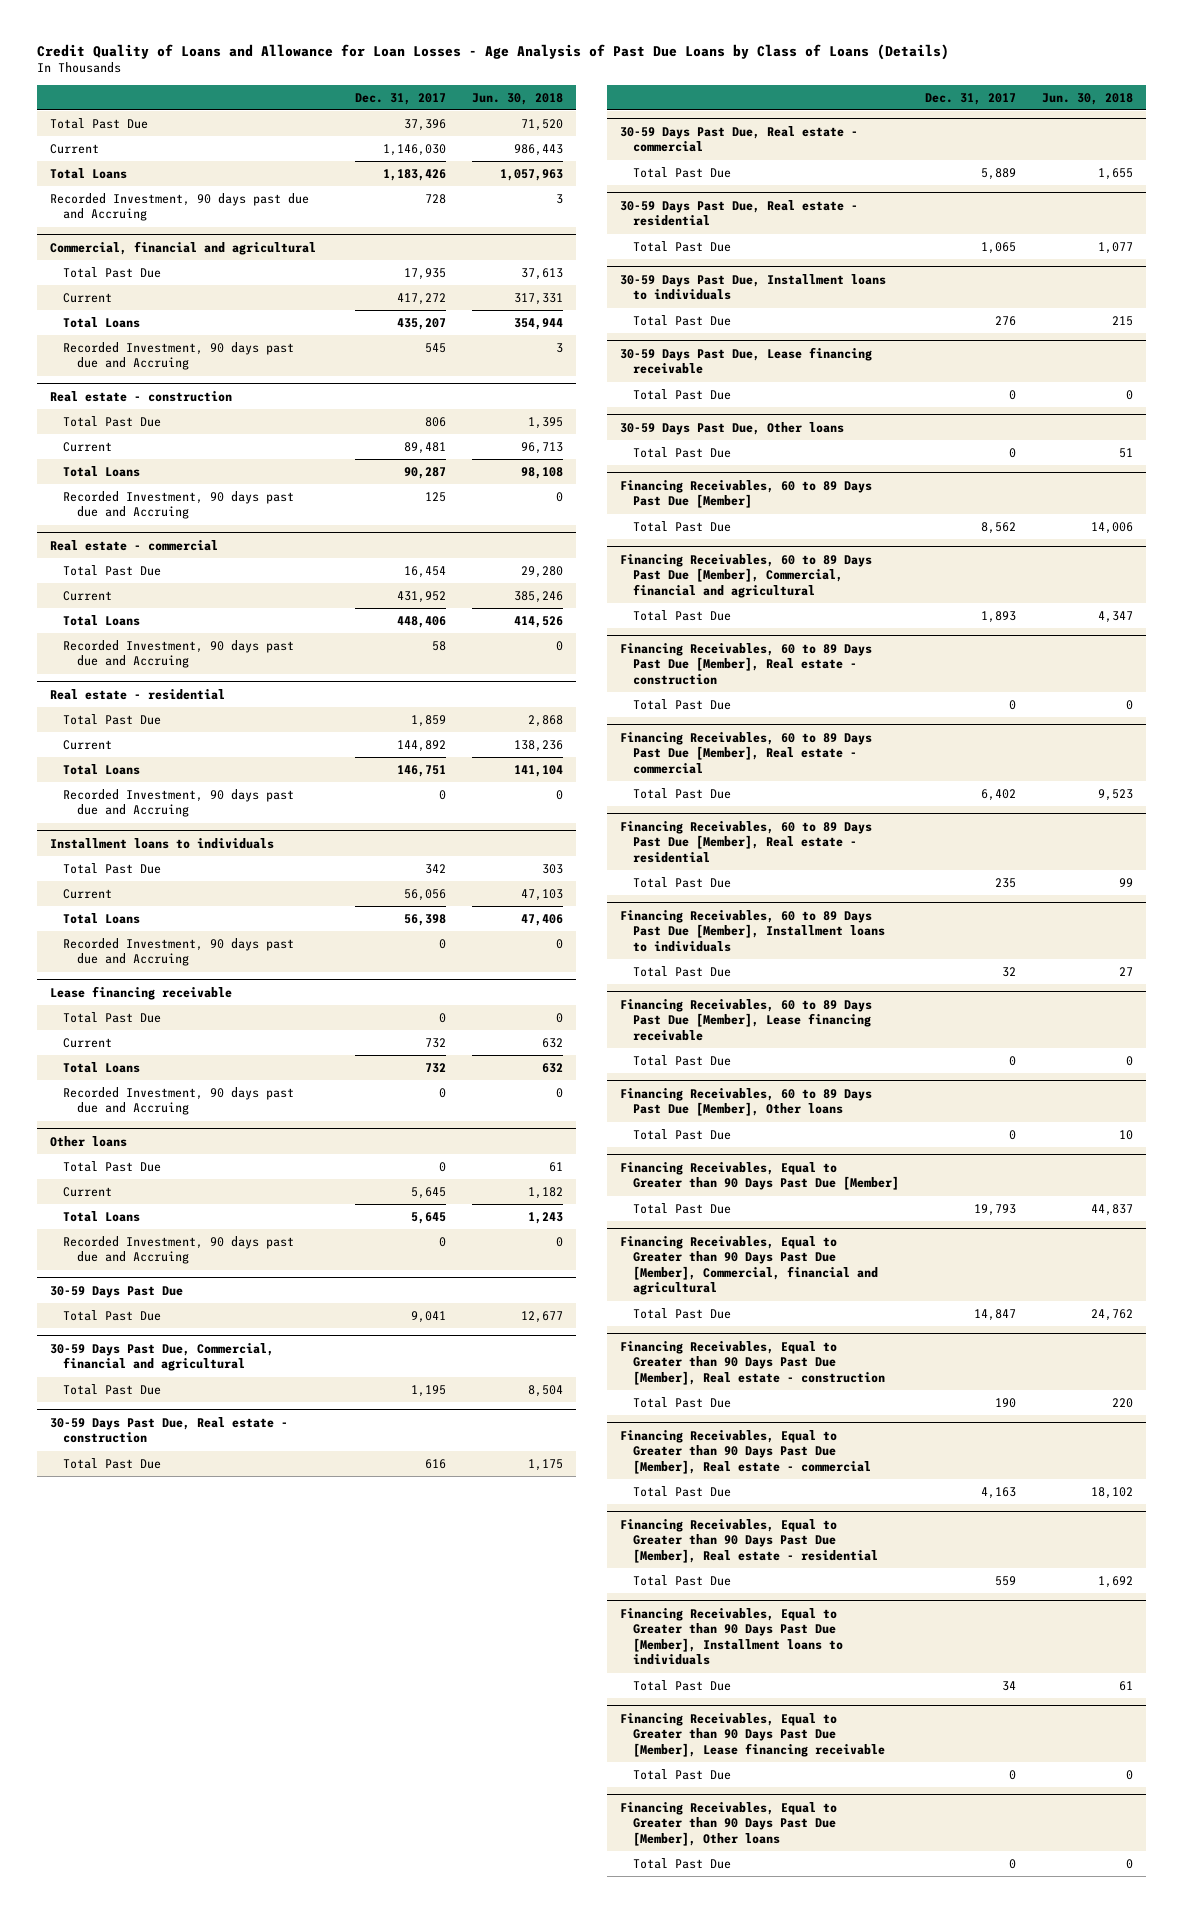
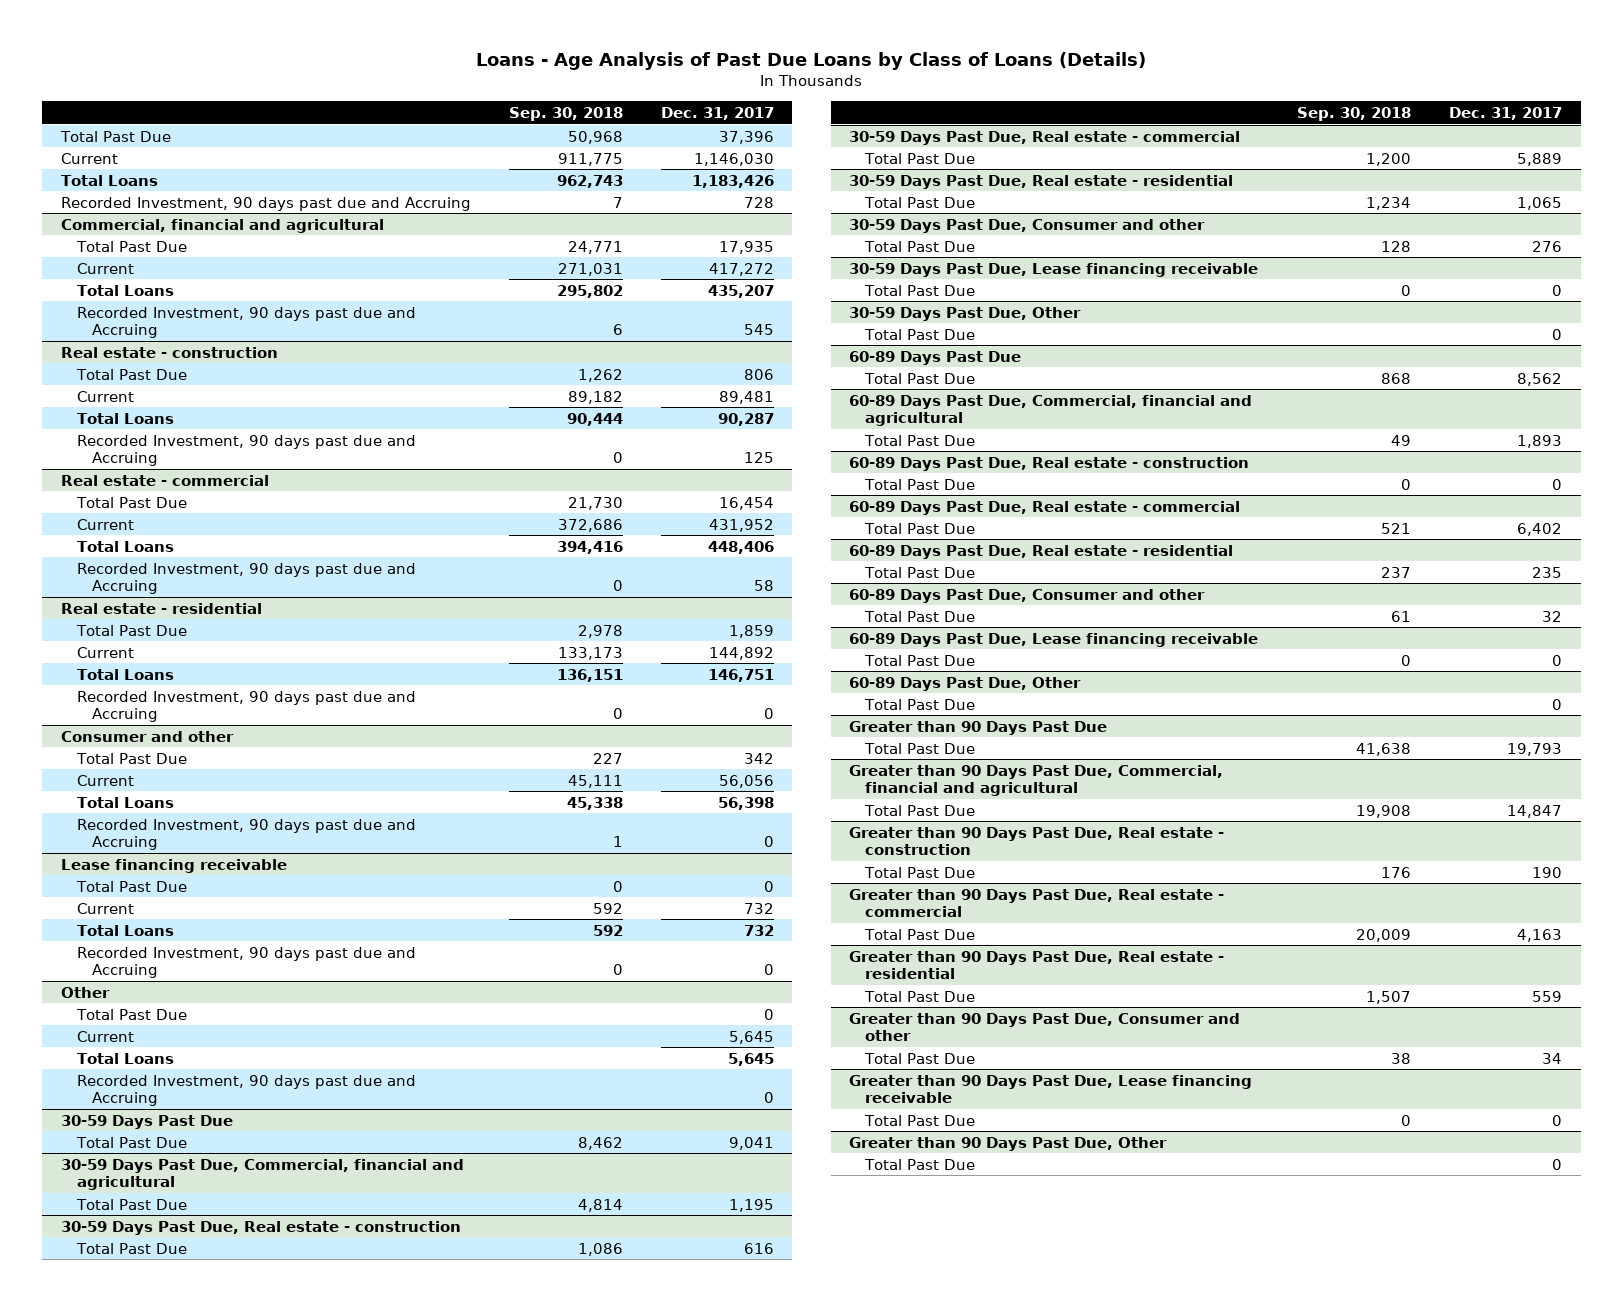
- Credit Quality of Loans and Allowance for Loan Losses - Age Analysis of Past Due Loans by Class of Loans (Details)
+ Loans - Age Analysis of Past Due Loans by Class of Loans (Details)
- | Dec. 31, 2017 | Jun. 30, 2018
+ | Sep. 30, 2018 | Dec. 31, 2017
- Installment loans to individuals
+ Consumer and other
- Other loans
+ Other
- 30-59 Days Past Due, Installment loans to individuals
+ 30-59 Days Past Due, Consumer and other
- 30-59 Days Past Due, Other loans
+ 30-59 Days Past Due, Other
- Financing Receivables, 60 to 89 Days Past Due [Member]
+ 60-89 Days Past Due
- Financing Receivables, 60 to 89 Days Past Due [Member], Commercial, financial and agricultural
+ 60-89 Days Past Due, Commercial, financial and agricultural
- Financing Receivables, 60 to 89 Days Past Due [Member], Real estate - construction
+ 60-89 Days Past Due, Real estate - construction
- Financing Receivables, 60 to 89 Days Past Due [Member], Real estate - commercial
+ 60-89 Days Past Due, Real estate - commercial
- Financing Receivables, 60 to 89 Days Past Due [Member], Real estate - residential
+ 60-89 Days Past Due, Real estate - residential
- Financing Receivables, 60 to 89 Days Past Due [Member], Installment loans to individuals
+ 60-89 Days Past Due, Consumer and other
- Financing Receivables, 60 to 89 Days Past Due [Member], Lease financing receivable
+ 60-89 Days Past Due, Lease financing receivable
- Financing Receivables, 60 to 89 Days Past Due [Member], Other loans
+ 60-89 Days Past Due, Other
- Financing Receivables, Equal to Greater than 90 Days Past Due [Member]
+ Greater than 90 Days Past Due
- Financing Receivables, Equal to Greater than 90 Days Past Due [Member], Commercial, financial and agricultural
+ Greater than 90 Days Past Due, Commercial, financial and agricultural
- Financing Receivables, Equal to Greater than 90 Days Past Due [Member], Real estate - construction
+ Greater than 90 Days Past Due, Real estate - construction
- Financing Receivables, Equal to Greater than 90 Days Past Due [Member], Real estate - commercial
+ Greater than 90 Days Past Due, Real estate - commercial
- Financing Receivables, Equal to Greater than 90 Days Past Due [Member], Real estate - residential
+ Greater than 90 Days Past Due, Real estate - residential
- Financing Receivables, Equal to Greater than 90 Days Past Due [Member], Installment loans to individuals
+ Greater than 90 Days Past Due, Consumer and other
- Financing Receivables, Equal to Greater than 90 Days Past Due [Member], Lease financing receivable
+ Greater than 90 Days Past Due, Lease financing receivable
- Financing Receivables, Equal to Greater than 90 Days Past Due [Member], Other loans
+ Greater than 90 Days Past Due, Other

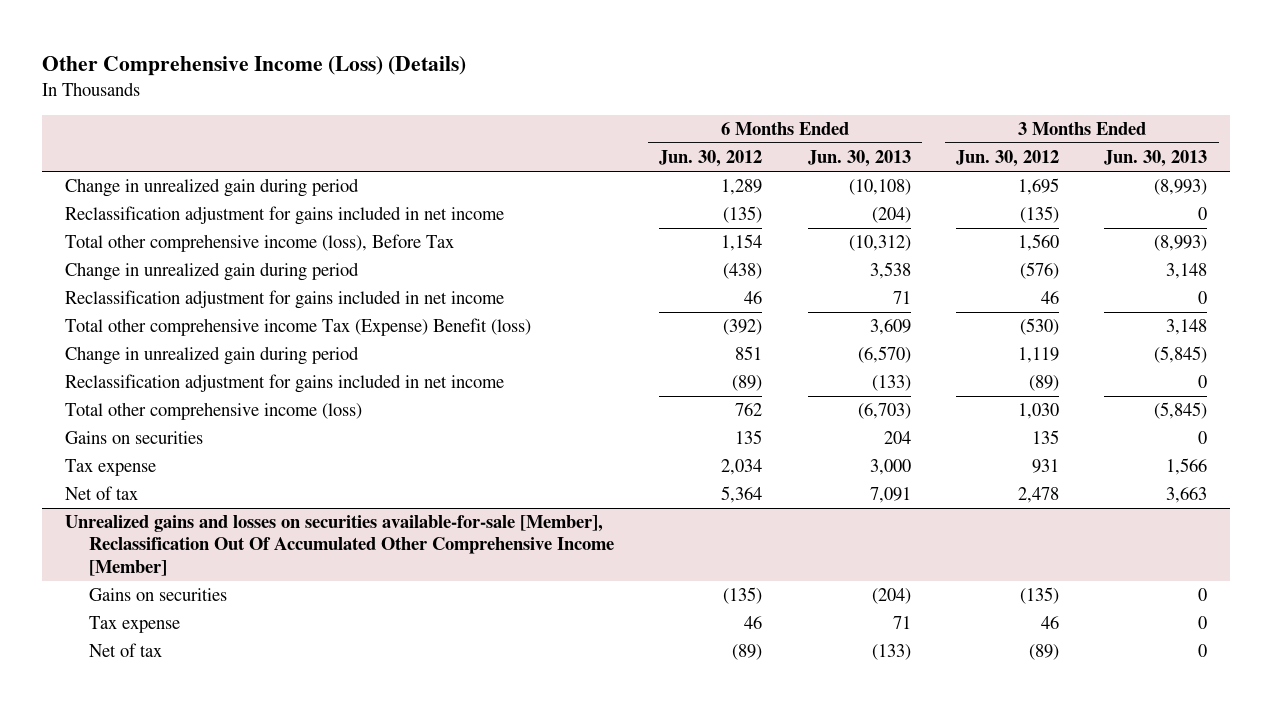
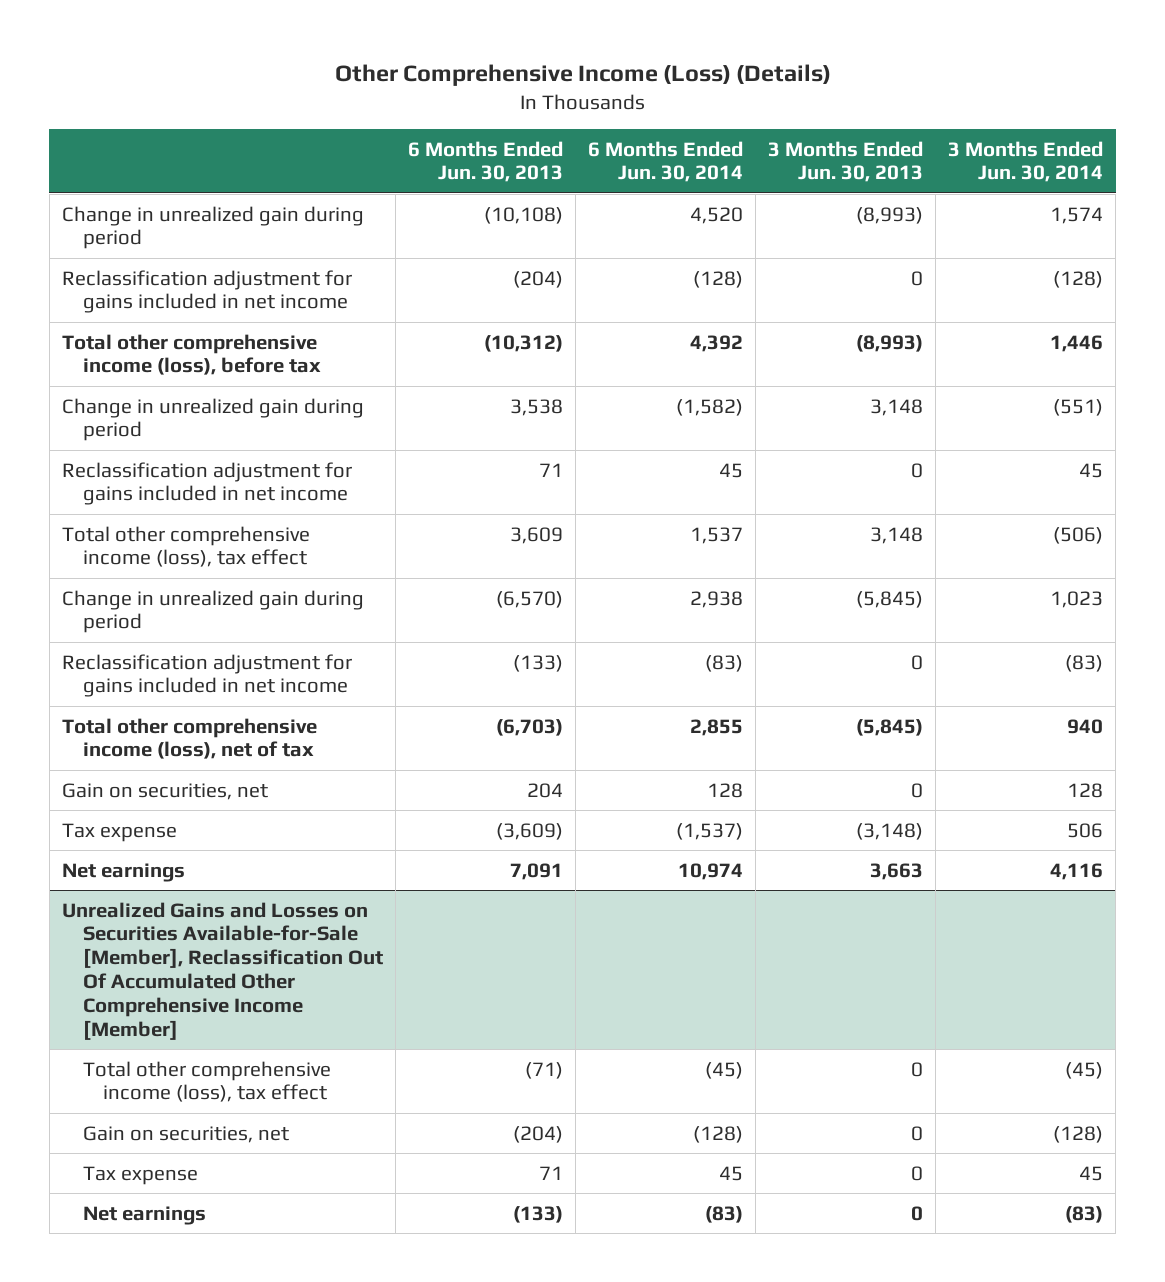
- | 6 Months Ended Jun. 30, 2012 | 6 Months Ended Jun. 30, 2013 | 3 Months Ended Jun. 30, 2012 | 3 Months Ended Jun. 30, 2013
+ | 6 Months Ended Jun. 30, 2013 | 6 Months Ended Jun. 30, 2014 | 3 Months Ended Jun. 30, 2013 | 3 Months Ended Jun. 30, 2014
- Total other comprehensive income (loss), Before Tax | 1,154 | (10,312) | 1,560 | (8,993)
+ Total other comprehensive income (loss), before tax | (10,312) | 4,392 | (8,993) | 1,446
- Total other comprehensive income Tax (Expense) Benefit (loss) | (392) | 3,609 | (530) | 3,148
+ Total other comprehensive income (loss), tax effect | 3,609 | 1,537 | 3,148 | (506)
- Total other comprehensive income (loss) | 762 | (6,703) | 1,030 | (5,845)
- Gains on securities | 135 | 204 | 135 | 0
- Tax expense | 2,034 | 3,000 | 931 | 1,566
- Net of tax | 5,364 | 7,091 | 2,478 | 3,663
- Unrealized gains and losses on securities available-for-sale [Member], Reclassification Out Of Accumulated Other Comprehensive Income [Member]
- Gains on securities | (135) | (204) | (135) | 0
+ Total other comprehensive income (loss), net of tax | (6,703) | 2,855 | (5,845) | 940
+ Gain on securities, net | 204 | 128 | 0 | 128
+ Tax expense | (3,609) | (1,537) | (3,148) | 506
+ Net earnings | 7,091 | 10,974 | 3,663 | 4,116
+ Unrealized Gains and Losses on Securities Available-for-Sale [Member], Reclassification Out Of Accumulated Other Comprehensive Income [Member]
+ Total other comprehensive income (loss), tax effect | (71) | (45) | 0 | (45)
+ Gain on securities, net | (204) | (128) | 0 | (128)
- Net of tax | (89) | (133) | (89) | 0
+ Net earnings | (133) | (83) | 0 | (83)

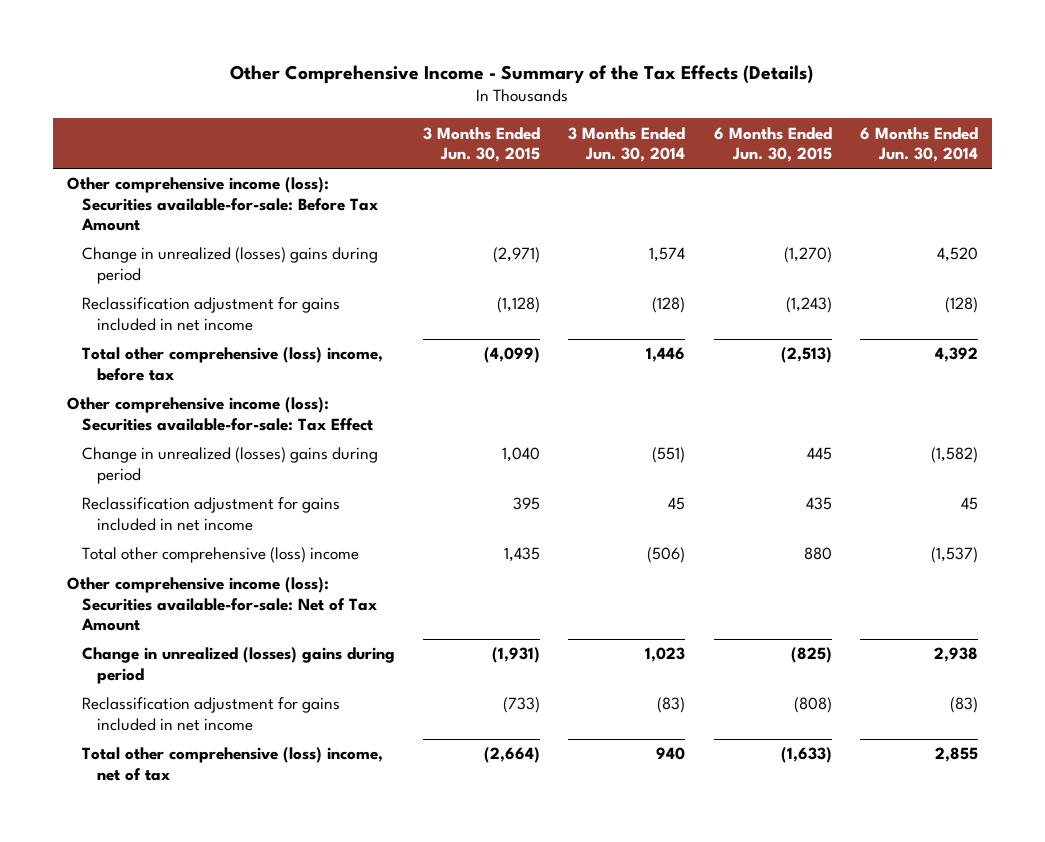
- Other Comprehensive Income (Loss) (Details)
+ Other Comprehensive Income - Summary of the Tax Effects (Details)
- | 6 Months Ended Jun. 30, 2013 | 6 Months Ended Jun. 30, 2014 | 3 Months Ended Jun. 30, 2013 | 3 Months Ended Jun. 30, 2014
+ | 3 Months Ended Jun. 30, 2015 | 3 Months Ended Jun. 30, 2014 | 6 Months Ended Jun. 30, 2015 | 6 Months Ended Jun. 30, 2014
- Change in unrealized gain during period | (10,108) | 4,520 | (8,993) | 1,574
+ Other comprehensive income (loss): Securities available-for-sale: Before Tax Amount
+ Change in unrealized (losses) gains during period | (2,971) | 1,574 | (1,270) | 4,520
- Total other comprehensive income (loss), before tax | (10,312) | 4,392 | (8,993) | 1,446
- Change in unrealized gain during period | 3,538 | (1,582) | 3,148 | (551)
+ Total other comprehensive (loss) income, before tax | (4,099) | 1,446 | (2,513) | 4,392
+ Other comprehensive income (loss): Securities available-for-sale: Tax Effect
+ Change in unrealized (losses) gains during period | 1,040 | (551) | 445 | (1,582)
- Total other comprehensive income (loss), tax effect | 3,609 | 1,537 | 3,148 | (506)
- Change in unrealized gain during period | (6,570) | 2,938 | (5,845) | 1,023
+ Total other comprehensive (loss) income | 1,435 | (506) | 880 | (1,537)
+ Other comprehensive income (loss): Securities available-for-sale: Net of Tax Amount
+ Change in unrealized (losses) gains during period | (1,931) | 1,023 | (825) | 2,938
- Total other comprehensive income (loss), net of tax | (6,703) | 2,855 | (5,845) | 940
- Gain on securities, net | 204 | 128 | 0 | 128
- Tax expense | (3,609) | (1,537) | (3,148) | 506
- Net earnings | 7,091 | 10,974 | 3,663 | 4,116
- Unrealized Gains and Losses on Securities Available-for-Sale [Member], Reclassification Out Of Accumulated Other Comprehensive Income [Member]
- Total other comprehensive income (loss), tax effect | (71) | (45) | 0 | (45)
- Gain on securities, net | (204) | (128) | 0 | (128)
- Tax expense | 71 | 45 | 0 | 45
- Net earnings | (133) | (83) | 0 | (83)
+ Total other comprehensive (loss) income, net of tax | (2,664) | 940 | (1,633) | 2,855

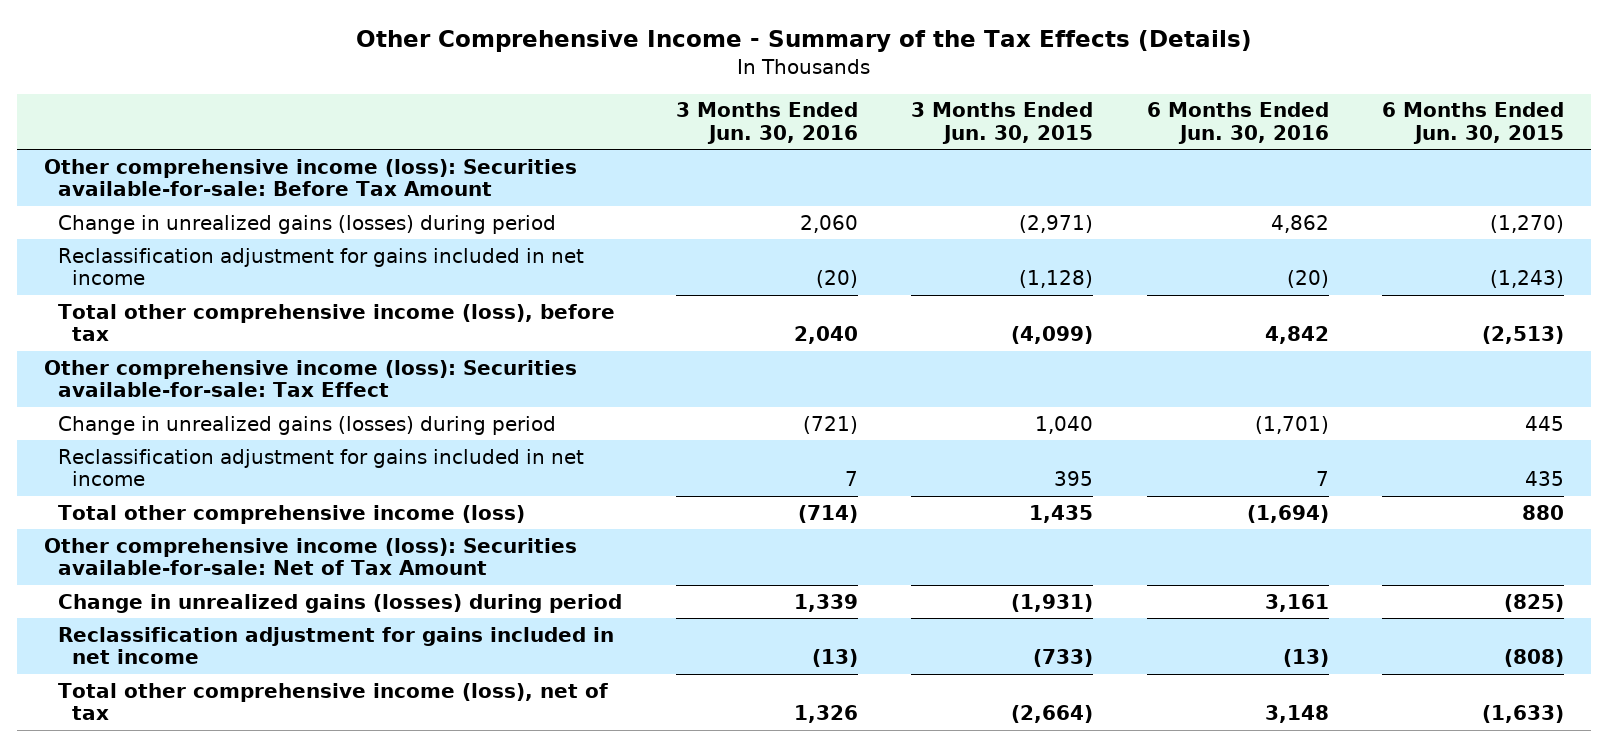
- | 3 Months Ended Jun. 30, 2015 | 3 Months Ended Jun. 30, 2014 | 6 Months Ended Jun. 30, 2015 | 6 Months Ended Jun. 30, 2014
+ | 3 Months Ended Jun. 30, 2016 | 3 Months Ended Jun. 30, 2015 | 6 Months Ended Jun. 30, 2016 | 6 Months Ended Jun. 30, 2015
- Change in unrealized (losses) gains during period | (2,971) | 1,574 | (1,270) | 4,520
+ Change in unrealized gains (losses) during period | 2,060 | (2,971) | 4,862 | (1,270)
- Total other comprehensive (loss) income, before tax | (4,099) | 1,446 | (2,513) | 4,392
+ Total other comprehensive income (loss), before tax | 2,040 | (4,099) | 4,842 | (2,513)
- Change in unrealized (losses) gains during period | 1,040 | (551) | 445 | (1,582)
+ Change in unrealized gains (losses) during period | (721) | 1,040 | (1,701) | 445
- Total other comprehensive (loss) income | 1,435 | (506) | 880 | (1,537)
+ Total other comprehensive income (loss) | (714) | 1,435 | (1,694) | 880
- Change in unrealized (losses) gains during period | (1,931) | 1,023 | (825) | 2,938
+ Change in unrealized gains (losses) during period | 1,339 | (1,931) | 3,161 | (825)
- Total other comprehensive (loss) income, net of tax | (2,664) | 940 | (1,633) | 2,855
+ Total other comprehensive income (loss), net of tax | 1,326 | (2,664) | 3,148 | (1,633)

